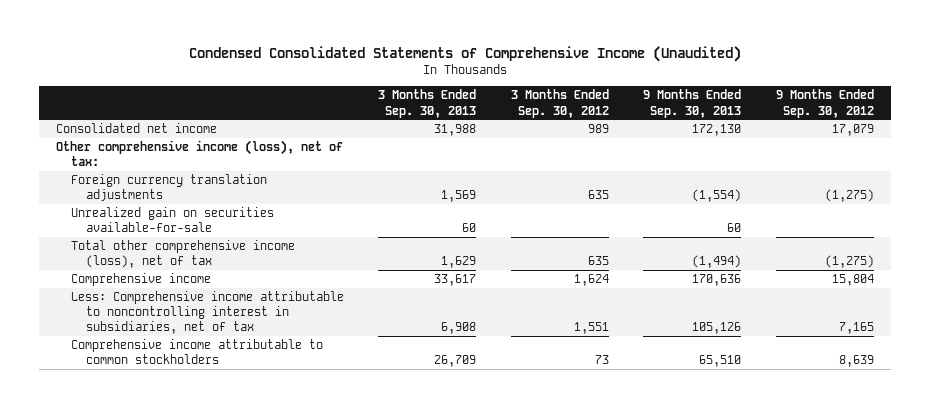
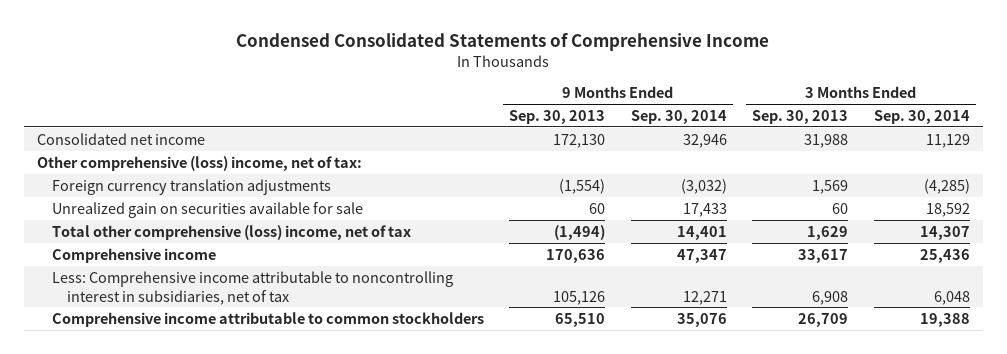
- Condensed Consolidated Statements of Comprehensive Income (Unaudited)
+ Condensed Consolidated Statements of Comprehensive Income
- | 3 Months Ended Sep. 30, 2013 | 3 Months Ended Sep. 30, 2012 | 9 Months Ended Sep. 30, 2013 | 9 Months Ended Sep. 30, 2012
+ | 9 Months Ended Sep. 30, 2013 | 9 Months Ended Sep. 30, 2014 | 3 Months Ended Sep. 30, 2013 | 3 Months Ended Sep. 30, 2014
- Other comprehensive income (loss), net of tax:
+ Other comprehensive (loss) income, net of tax:
- Unrealized gain on securities available-for-sale | 60 | | 60 |
- Total other comprehensive income (loss), net of tax | 1,629 | 635 | (1,494) | (1,275)
+ Unrealized gain on securities available for sale | 60 | 17,433 | 60 | 18,592
+ Total other comprehensive (loss) income, net of tax | (1,494) | 14,401 | 1,629 | 14,307

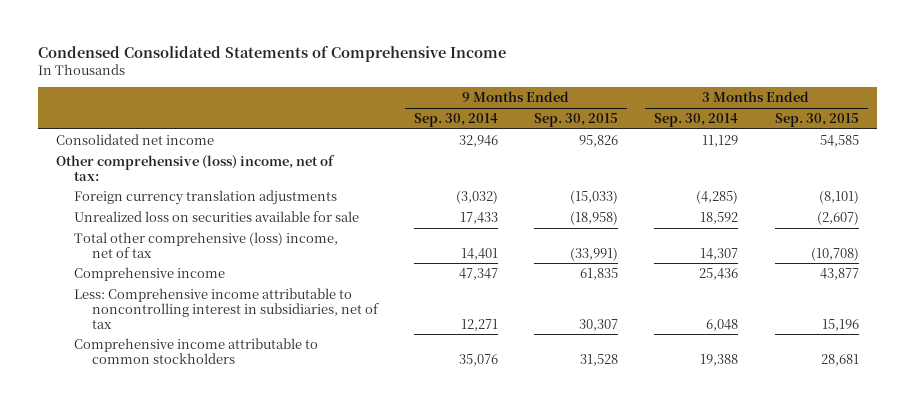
- | 9 Months Ended Sep. 30, 2013 | 9 Months Ended Sep. 30, 2014 | 3 Months Ended Sep. 30, 2013 | 3 Months Ended Sep. 30, 2014
+ | 9 Months Ended Sep. 30, 2014 | 9 Months Ended Sep. 30, 2015 | 3 Months Ended Sep. 30, 2014 | 3 Months Ended Sep. 30, 2015
- Unrealized gain on securities available for sale | 60 | 17,433 | 60 | 18,592
+ Unrealized loss on securities available for sale | 17,433 | (18,958) | 18,592 | (2,607)

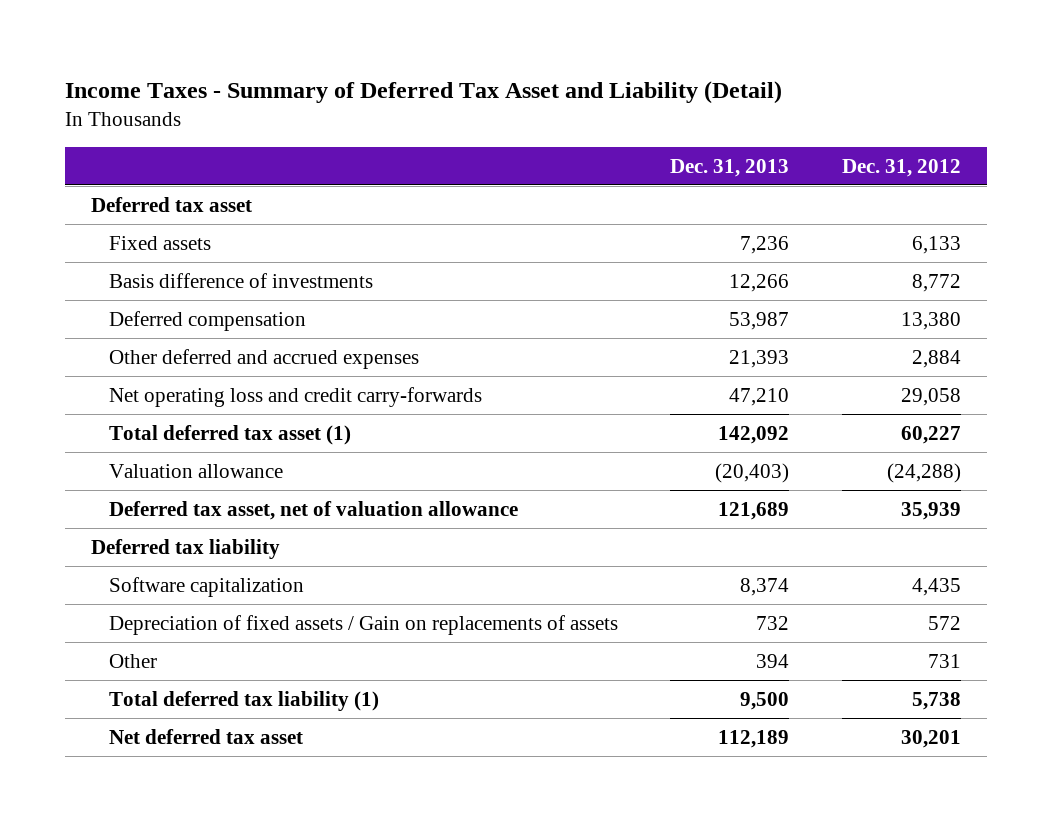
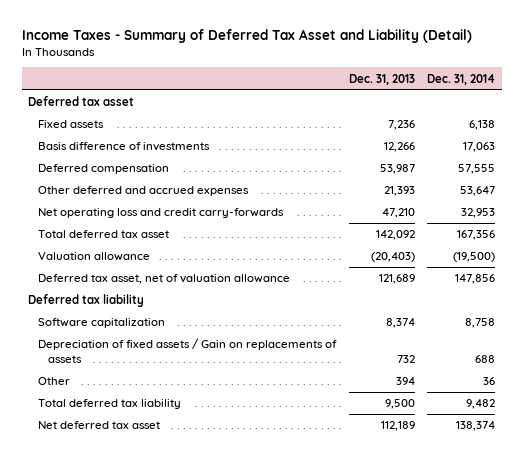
- | Dec. 31, 2013 | Dec. 31, 2012
+ | Dec. 31, 2013 | Dec. 31, 2014
- Total deferred tax asset (1) | 142,092 | 60,227
+ Total deferred tax asset | 142,092 | 167,356
- Total deferred tax liability (1) | 9,500 | 5,738
+ Total deferred tax liability | 9,500 | 9,482

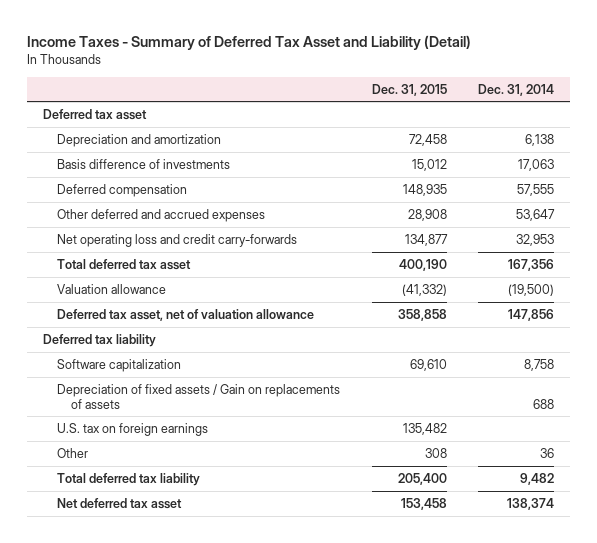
- | Dec. 31, 2013 | Dec. 31, 2014
+ | Dec. 31, 2015 | Dec. 31, 2014
- Fixed assets | 7,236 | 6,138
+ Depreciation and amortization | 72,458 | 6,138
+ U.S. tax on foreign earnings | 135,482 |

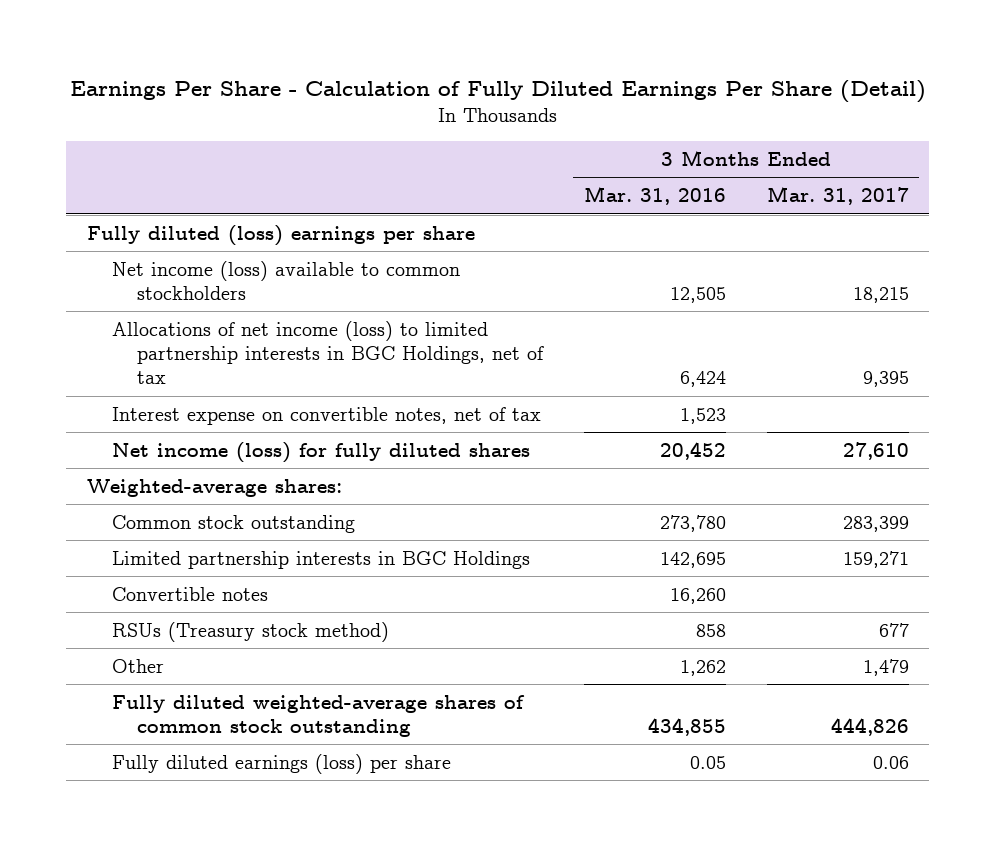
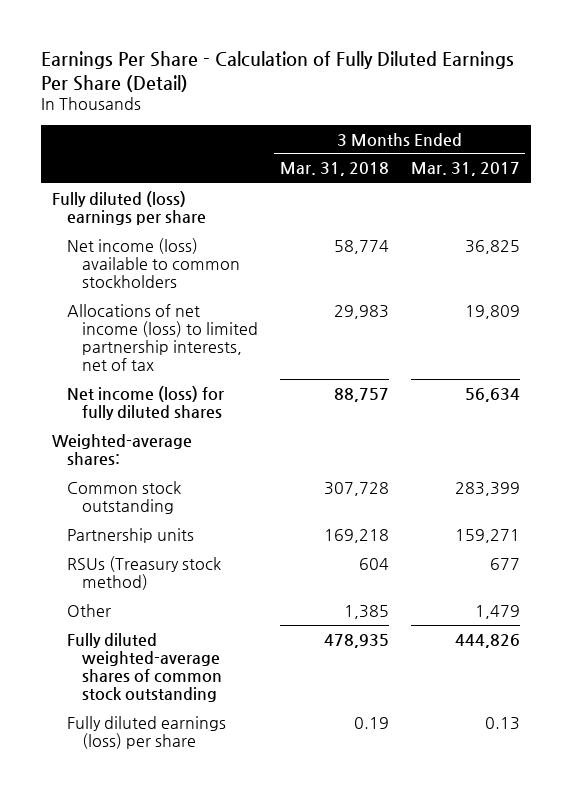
- | 3 Months Ended Mar. 31, 2016 | 3 Months Ended Mar. 31, 2017
+ | 3 Months Ended Mar. 31, 2018 | 3 Months Ended Mar. 31, 2017
- Net income (loss) available to common stockholders | 12,505 | 18,215
- Allocations of net income (loss) to limited partnership interests in BGC Holdings, net of tax | 6,424 | 9,395
- Interest expense on convertible notes, net of tax | 1,523 |
- Net income (loss) for fully diluted shares | 20,452 | 27,610
+ Net income (loss) available to common stockholders | 58,774 | 36,825
+ Allocations of net income (loss) to limited partnership interests, net of tax | 29,983 | 19,809
+ Net income (loss) for fully diluted shares | 88,757 | 56,634
- Limited partnership interests in BGC Holdings | 142,695 | 159,271
- Convertible notes | 16,260 |
+ Partnership units | 169,218 | 159,271
- Fully diluted earnings (loss) per share | 0.05 | 0.06
+ Fully diluted earnings (loss) per share | 0.19 | 0.13

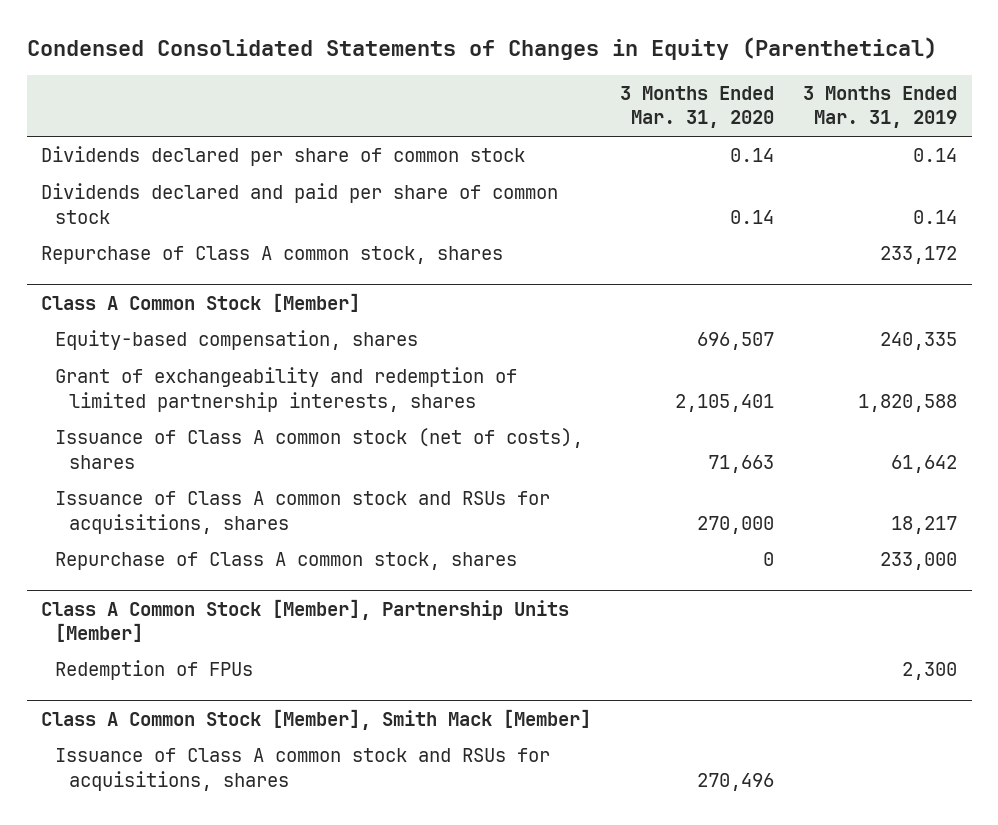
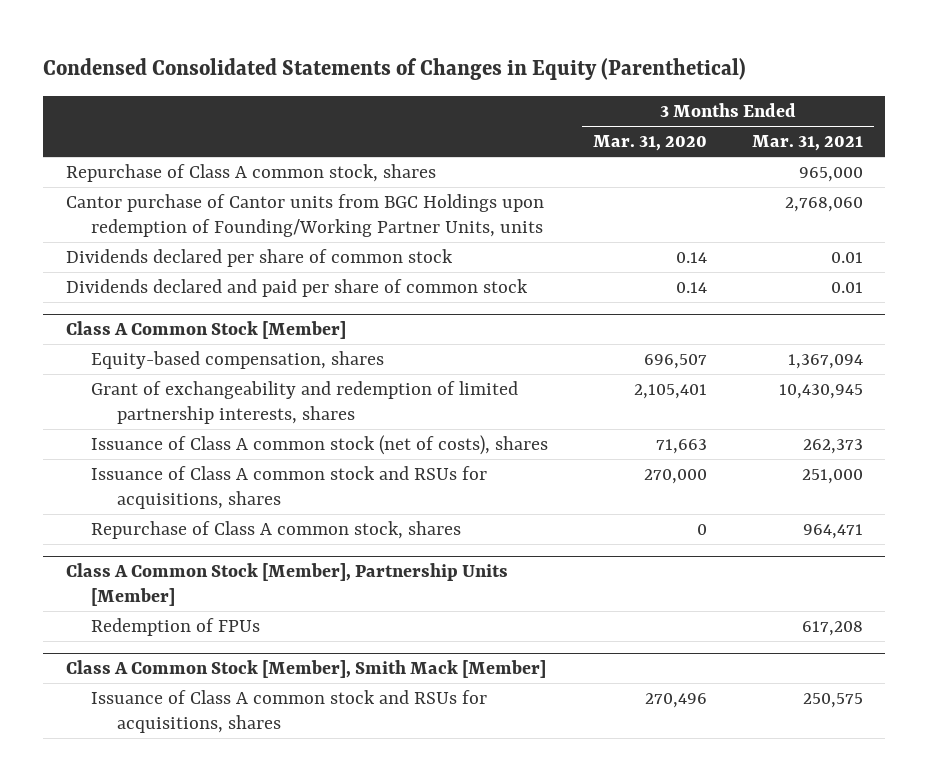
- | 3 Months Ended Mar. 31, 2020 | 3 Months Ended Mar. 31, 2019
+ | 3 Months Ended Mar. 31, 2020 | 3 Months Ended Mar. 31, 2021
moved up: Repurchase of Class A common stock, shares | | 965,000
+ Cantor purchase of Cantor units from BGC Holdings upon redemption of Founding/Working Partner Units, units | | 2,768,060

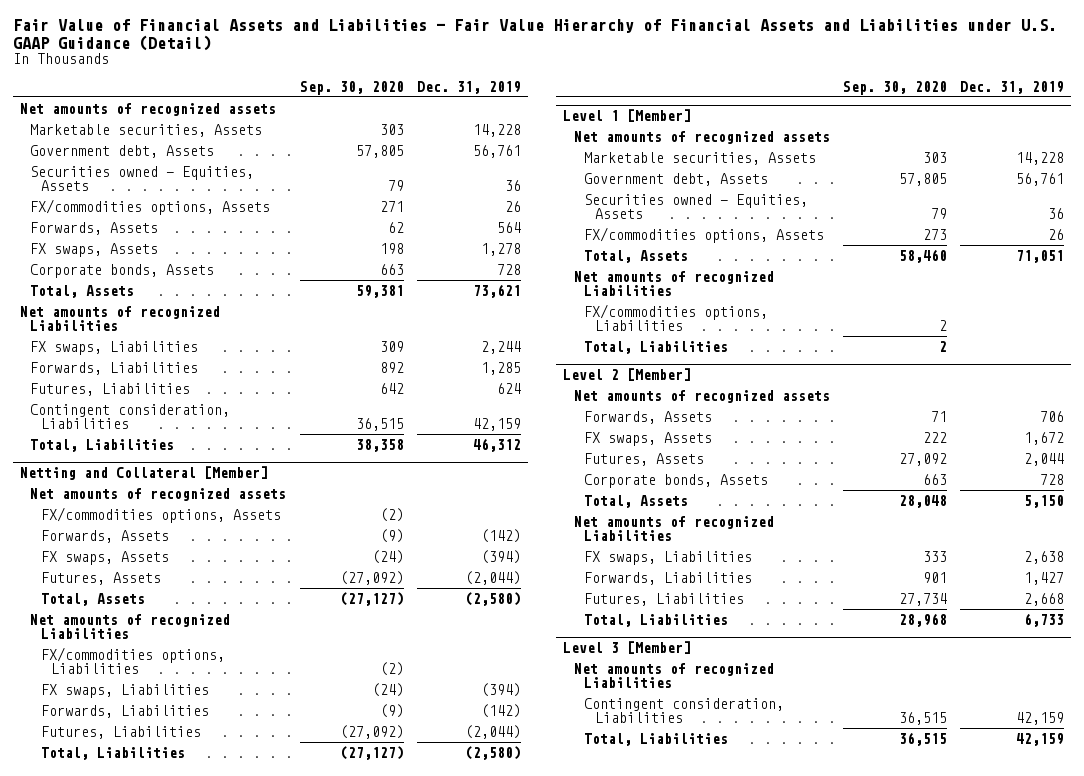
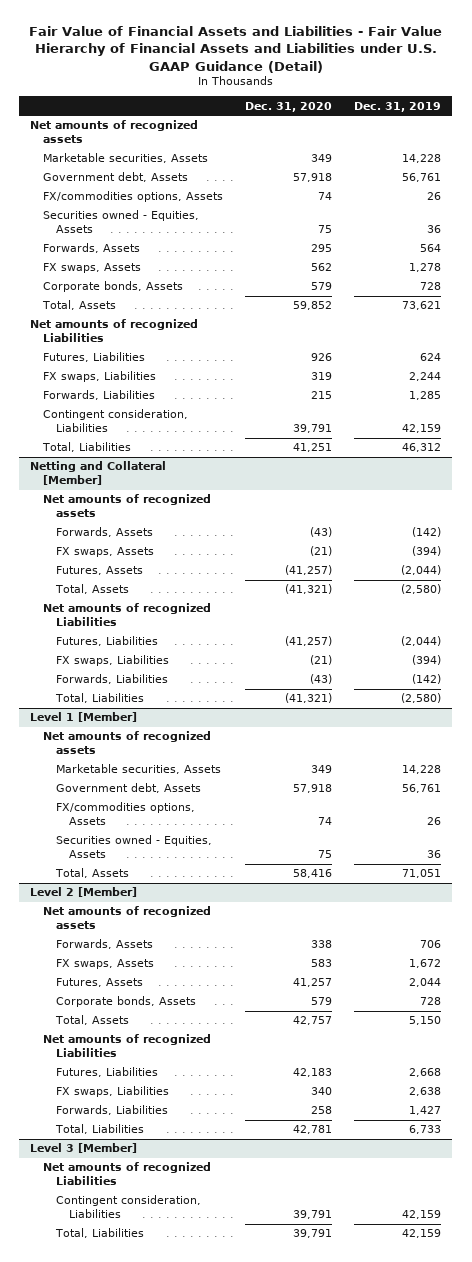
- | Sep. 30, 2020 | Dec. 31, 2019
+ | Dec. 31, 2020 | Dec. 31, 2019
moved down: Securities owned - Equities, Assets | 75 | 36
moved up: Futures, Liabilities | 926 | 624
@ Netting and Collateral [Member]
- FX/commodities options, Assets | (2) |
- FX/commodities options, Liabilities | (2) |
moved up: Futures, Liabilities | (41,257) | (2,044)
@ Level 1 [Member]
moved down: Securities owned - Equities, Assets | 75 | 36
- Net amounts of recognized Liabilities
- FX/commodities options, Liabilities | 2 |
- Total, Liabilities | 2 |
@ Level 2 [Member]
moved up: Futures, Liabilities | 42,183 | 2,668

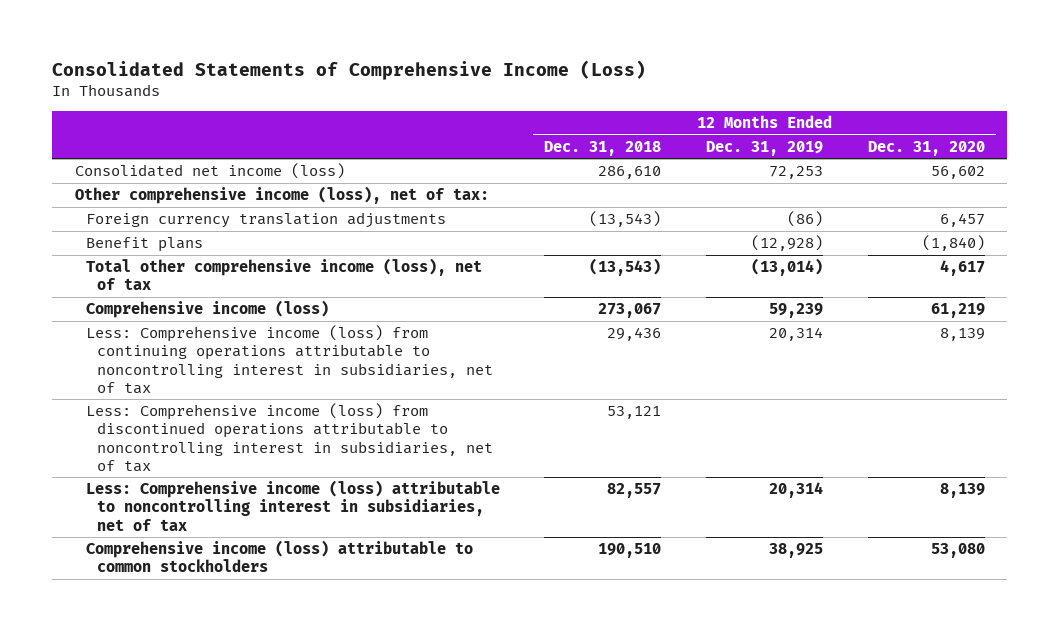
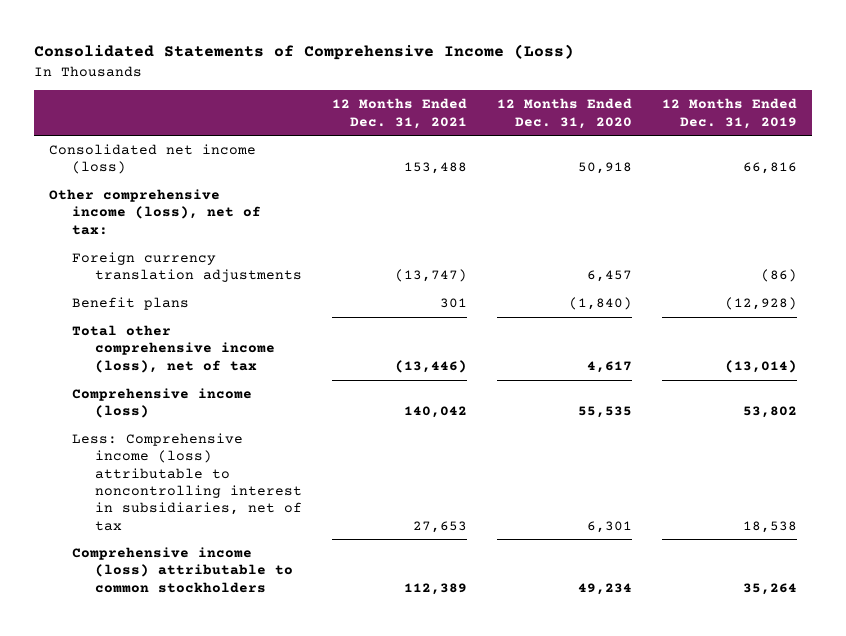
- | 12 Months Ended Dec. 31, 2018 | 12 Months Ended Dec. 31, 2019 | 12 Months Ended Dec. 31, 2020
+ | 12 Months Ended Dec. 31, 2021 | 12 Months Ended Dec. 31, 2020 | 12 Months Ended Dec. 31, 2019
- Consolidated net income (loss) | 286,610 | 72,253 | 56,602
+ Consolidated net income (loss) | 153,488 | 50,918 | 66,816
- Comprehensive income (loss) | 273,067 | 59,239 | 61,219
- Less: Comprehensive income (loss) from continuing operations attributable to noncontrolling interest in subsidiaries, net of tax | 29,436 | 20,314 | 8,139
- Less: Comprehensive income (loss) from discontinued operations attributable to noncontrolling interest in subsidiaries, net of tax | 53,121 | |
- Less: Comprehensive income (loss) attributable to noncontrolling interest in subsidiaries, net of tax | 82,557 | 20,314 | 8,139
- Comprehensive income (loss) attributable to common stockholders | 190,510 | 38,925 | 53,080
+ Comprehensive income (loss) | 140,042 | 55,535 | 53,802
+ Less: Comprehensive income (loss) attributable to noncontrolling interest in subsidiaries, net of tax | 27,653 | 6,301 | 18,538
+ Comprehensive income (loss) attributable to common stockholders | 112,389 | 49,234 | 35,264

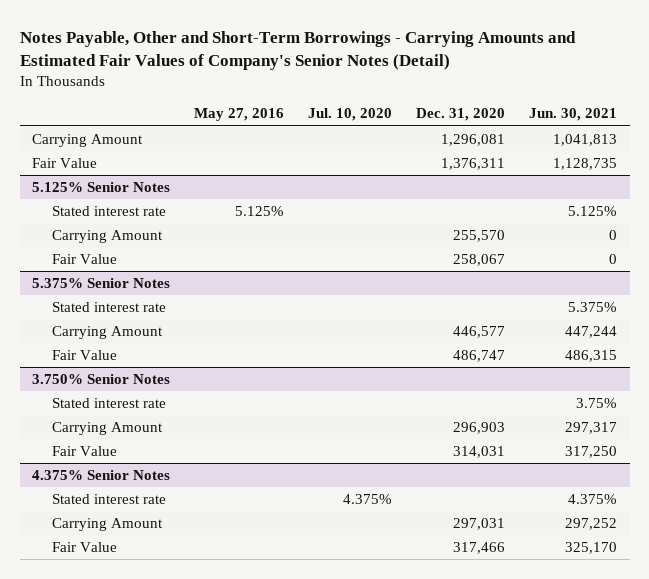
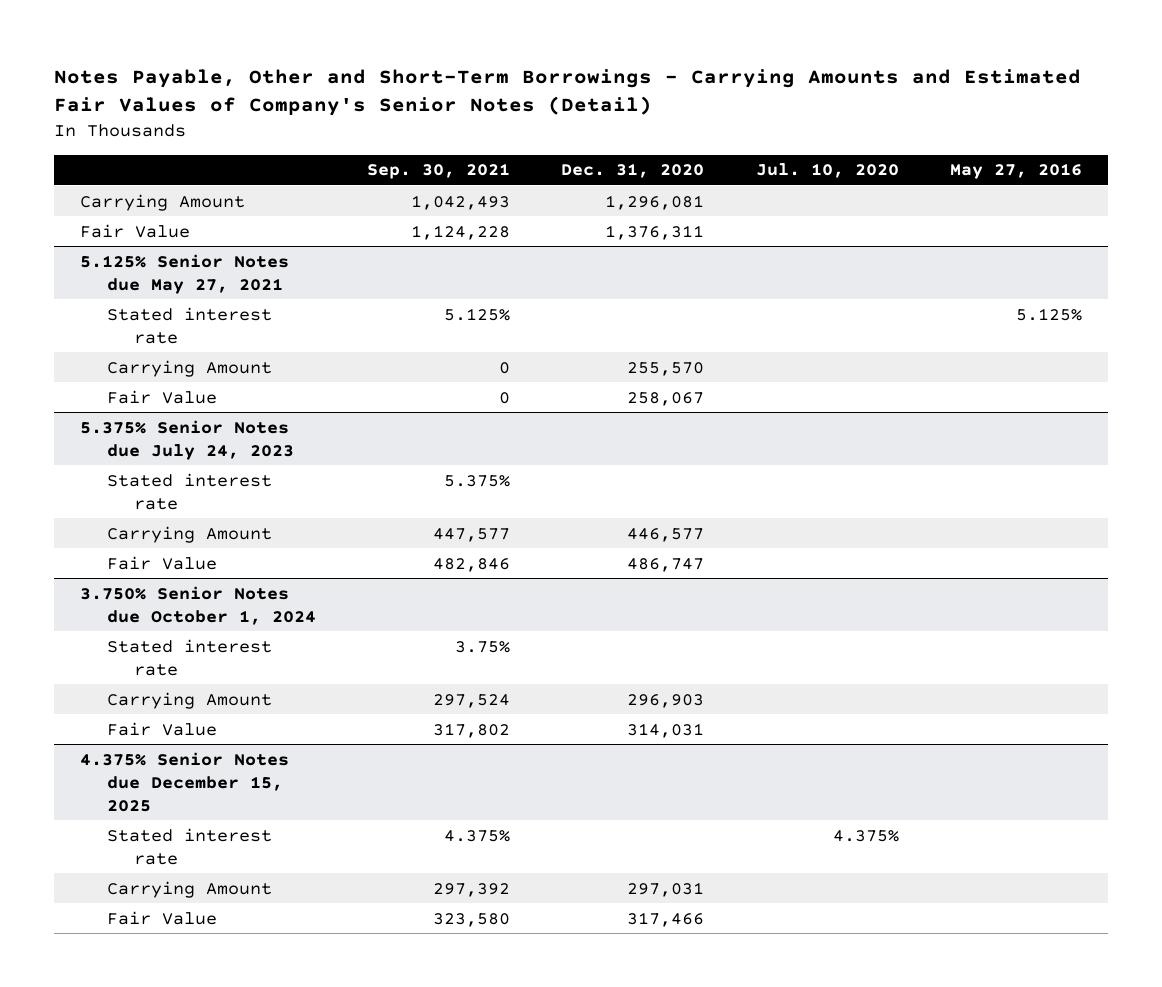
- | May 27, 2016 | Jul. 10, 2020 | Dec. 31, 2020 | Jun. 30, 2021
+ | Sep. 30, 2021 | Dec. 31, 2020 | Jul. 10, 2020 | May 27, 2016
- 5.125% Senior Notes
+ 5.125% Senior Notes due May 27, 2021
- 5.375% Senior Notes
+ 5.375% Senior Notes due July 24, 2023
- 3.750% Senior Notes
+ 3.750% Senior Notes due October 1, 2024
- 4.375% Senior Notes
+ 4.375% Senior Notes due December 15, 2025

